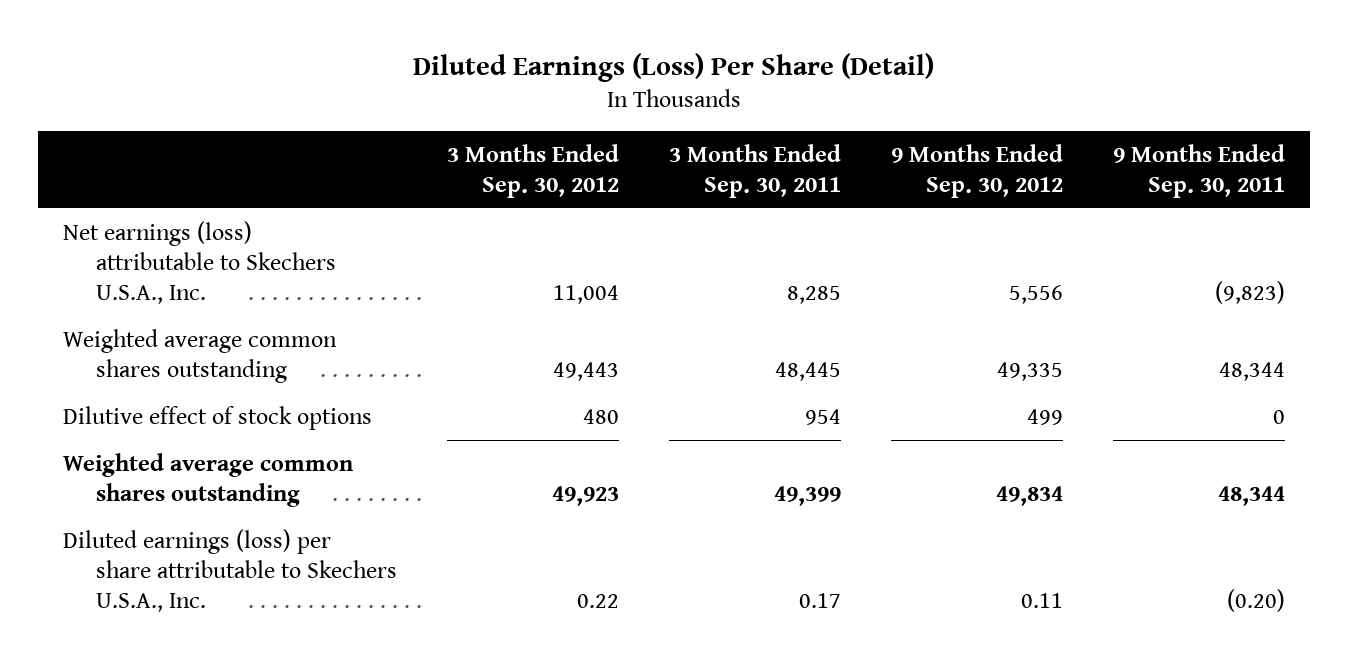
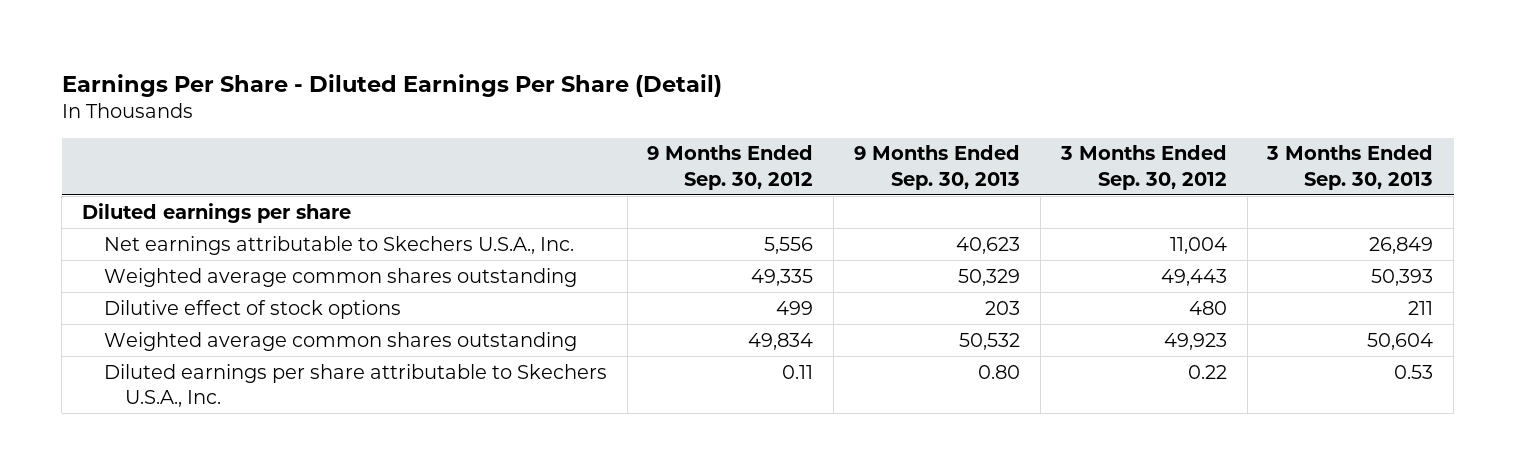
- Diluted Earnings (Loss) Per Share (Detail)
+ Earnings Per Share - Diluted Earnings Per Share (Detail)
- | 3 Months Ended Sep. 30, 2012 | 3 Months Ended Sep. 30, 2011 | 9 Months Ended Sep. 30, 2012 | 9 Months Ended Sep. 30, 2011
+ | 9 Months Ended Sep. 30, 2012 | 9 Months Ended Sep. 30, 2013 | 3 Months Ended Sep. 30, 2012 | 3 Months Ended Sep. 30, 2013
- Net earnings (loss) attributable to Skechers U.S.A., Inc. | 11,004 | 8,285 | 5,556 | (9,823)
+ Diluted earnings per share
+ Net earnings attributable to Skechers U.S.A., Inc. | 5,556 | 40,623 | 11,004 | 26,849
- Diluted earnings (loss) per share attributable to Skechers U.S.A., Inc. | 0.22 | 0.17 | 0.11 | (0.20)
+ Diluted earnings per share attributable to Skechers U.S.A., Inc. | 0.11 | 0.80 | 0.22 | 0.53

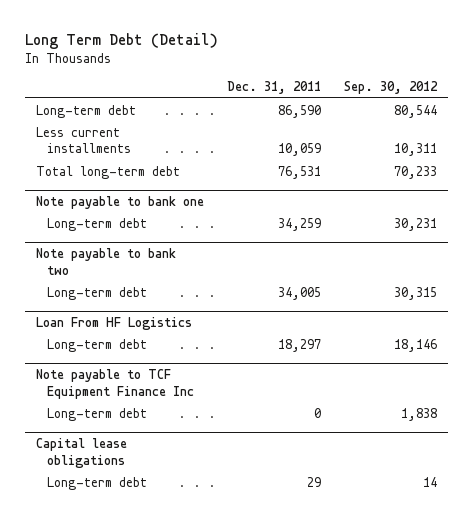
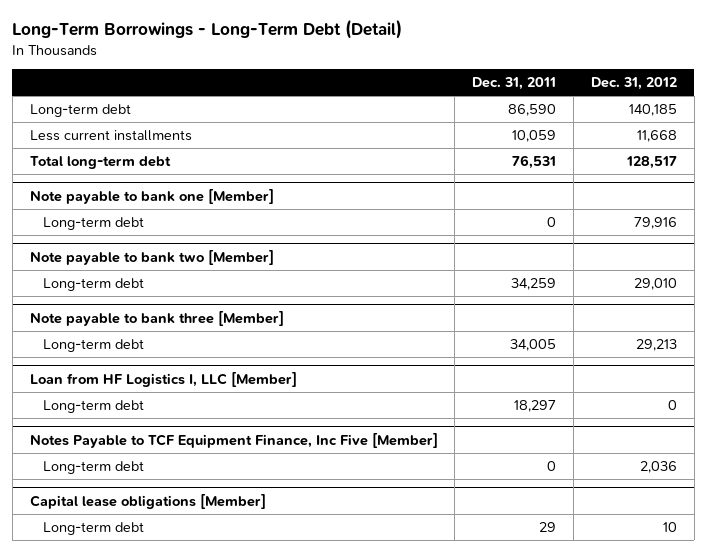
- Long Term Debt (Detail)
+ Long-Term Borrowings - Long-Term Debt (Detail)
- | Dec. 31, 2011 | Sep. 30, 2012
+ | Dec. 31, 2011 | Dec. 31, 2012
- Note payable to bank one
+ Note payable to bank one [Member]
+ Long-term debt | 0 | 79,916
+ Note payable to bank two [Member]
- Note payable to bank two
+ Note payable to bank three [Member]
- Loan From HF Logistics
+ Loan from HF Logistics I, LLC [Member]
- Note payable to TCF Equipment Finance Inc
+ Notes Payable to TCF Equipment Finance, Inc Five [Member]
- Capital lease obligations
+ Capital lease obligations [Member]

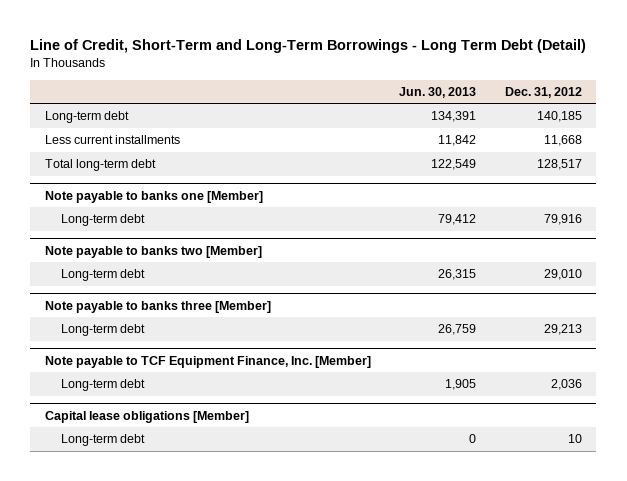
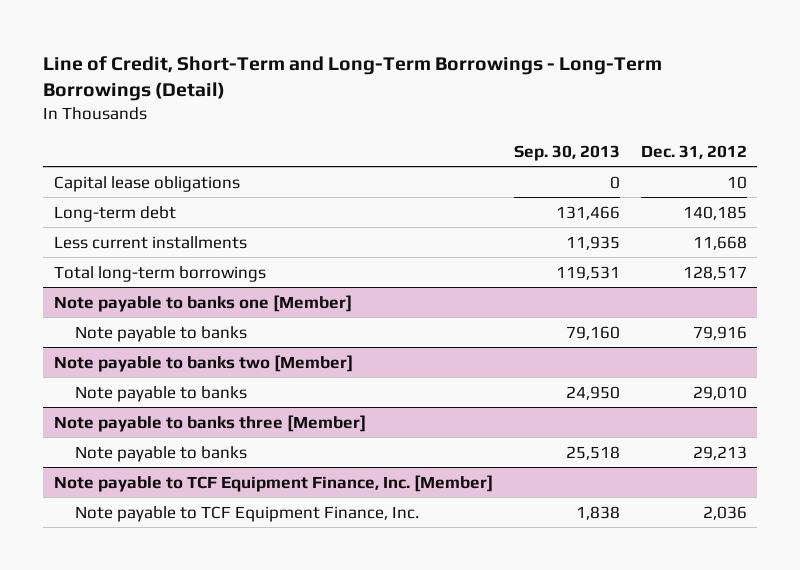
- Line of Credit, Short-Term and Long-Term Borrowings - Long Term Debt (Detail)
+ Line of Credit, Short-Term and Long-Term Borrowings - Long-Term Borrowings (Detail)
- | Jun. 30, 2013 | Dec. 31, 2012
+ | Sep. 30, 2013 | Dec. 31, 2012
+ Capital lease obligations | 0 | 10
- Total long-term debt | 122,549 | 128,517
+ Total long-term borrowings | 119,531 | 128,517
@ Note payable to banks one [Member]
- Long-term debt | 79,412 | 79,916
+ Note payable to banks | 79,160 | 79,916
@ Note payable to banks two [Member]
- Long-term debt | 26,315 | 29,010
+ Note payable to banks | 24,950 | 29,010
@ Note payable to banks three [Member]
- Long-term debt | 26,759 | 29,213
+ Note payable to banks | 25,518 | 29,213
@ Note payable to TCF Equipment Finance, Inc. [Member]
- Long-term debt | 1,905 | 2,036
- Capital lease obligations [Member]
- Long-term debt | 0 | 10
@ Note payable to TCF Equipment Finance, Inc. [Member]
+ Note payable to TCF Equipment Finance, Inc. | 1,838 | 2,036

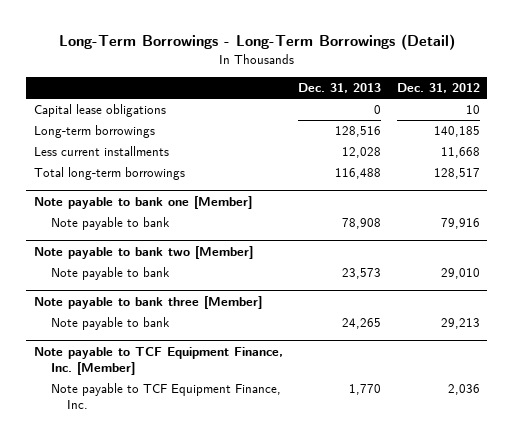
- Line of Credit, Short-Term and Long-Term Borrowings - Long-Term Borrowings (Detail)
+ Long-Term Borrowings - Long-Term Borrowings (Detail)
- | Sep. 30, 2013 | Dec. 31, 2012
+ | Dec. 31, 2013 | Dec. 31, 2012
- Long-term debt | 131,466 | 140,185
+ Long-term borrowings | 128,516 | 140,185
- Note payable to banks one [Member]
- Note payable to banks | 79,160 | 79,916
- Note payable to banks two [Member]
- Note payable to banks | 24,950 | 29,010
- Note payable to banks three [Member]
- Note payable to banks | 25,518 | 29,213
+ Note payable to bank one [Member]
+ Note payable to bank | 78,908 | 79,916
+ Note payable to bank two [Member]
+ Note payable to bank | 23,573 | 29,010
+ Note payable to bank three [Member]
+ Note payable to bank | 24,265 | 29,213

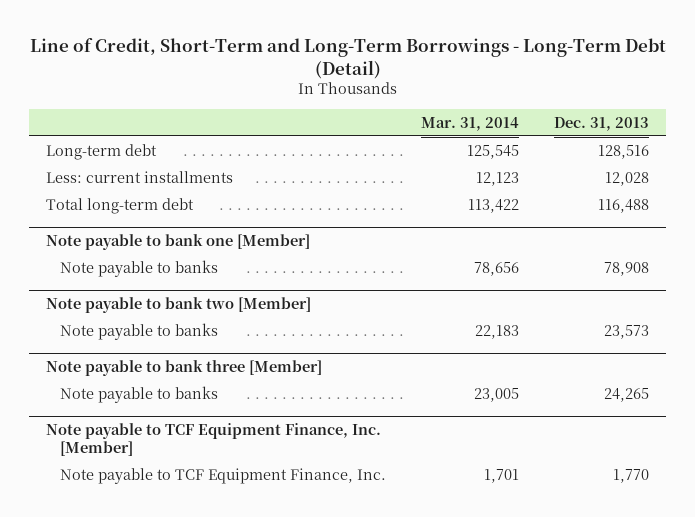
- Long-Term Borrowings - Long-Term Borrowings (Detail)
+ Line of Credit, Short-Term and Long-Term Borrowings - Long-Term Debt (Detail)
- | Dec. 31, 2013 | Dec. 31, 2012
+ | Mar. 31, 2014 | Dec. 31, 2013
- Capital lease obligations | 0 | 10
- Long-term borrowings | 128,516 | 140,185
- Less current installments | 12,028 | 11,668
- Total long-term borrowings | 116,488 | 128,517
+ Long-term debt | 125,545 | 128,516
+ Less: current installments | 12,123 | 12,028
+ Total long-term debt | 113,422 | 116,488
@ Note payable to bank one [Member]
- Note payable to bank | 78,908 | 79,916
+ Note payable to banks | 78,656 | 78,908
@ Note payable to bank two [Member]
- Note payable to bank | 23,573 | 29,010
+ Note payable to banks | 22,183 | 23,573
@ Note payable to bank three [Member]
- Note payable to bank | 24,265 | 29,213
+ Note payable to banks | 23,005 | 24,265

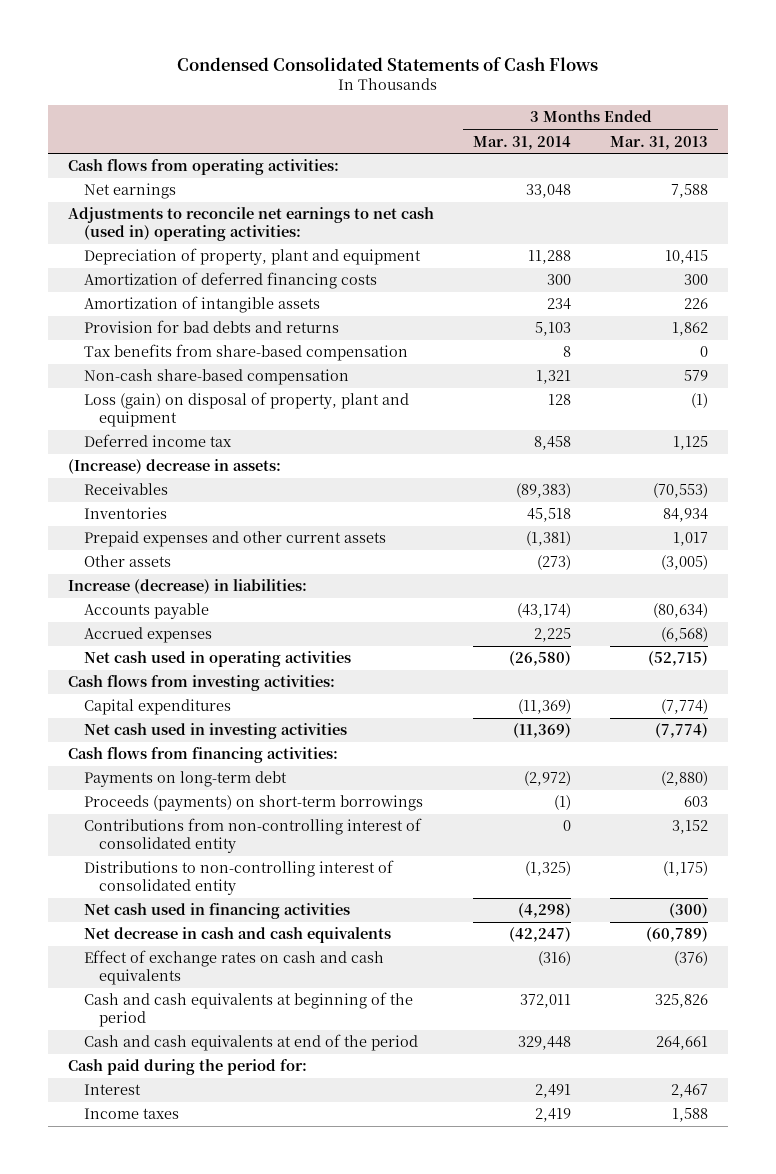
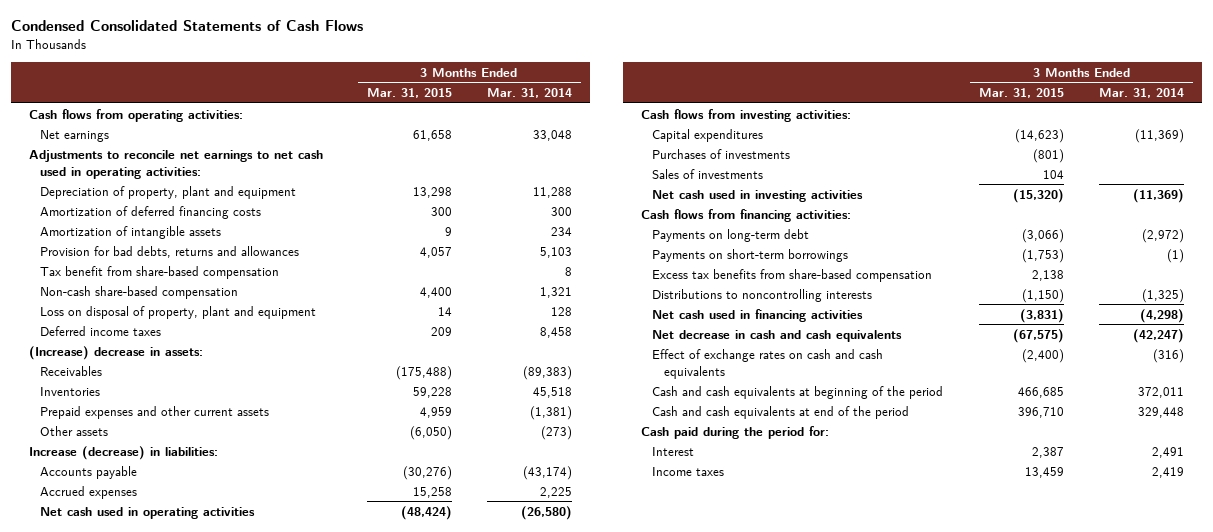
- | 3 Months Ended Mar. 31, 2014 | 3 Months Ended Mar. 31, 2013
+ | 3 Months Ended Mar. 31, 2015 | 3 Months Ended Mar. 31, 2014
- Adjustments to reconcile net earnings to net cash (used in) operating activities:
+ Adjustments to reconcile net earnings to net cash used in operating activities:
- Provision for bad debts and returns | 5,103 | 1,862
- Tax benefits from share-based compensation | 8 | 0
+ Provision for bad debts, returns and allowances | 4,057 | 5,103
+ Tax benefit from share-based compensation | | 8
- Loss (gain) on disposal of property, plant and equipment | 128 | (1)
- Deferred income tax | 8,458 | 1,125
+ Loss on disposal of property, plant and equipment | 14 | 128
+ Deferred income taxes | 209 | 8,458
+ Purchases of investments | (801) |
+ Sales of investments | 104 |
- Proceeds (payments) on short-term borrowings | (1) | 603
- Contributions from non-controlling interest of consolidated entity | 0 | 3,152
- Distributions to non-controlling interest of consolidated entity | (1,325) | (1,175)
+ Payments on short-term borrowings | (1,753) | (1)
+ Excess tax benefits from share-based compensation | 2,138 |
+ Distributions to noncontrolling interests | (1,150) | (1,325)

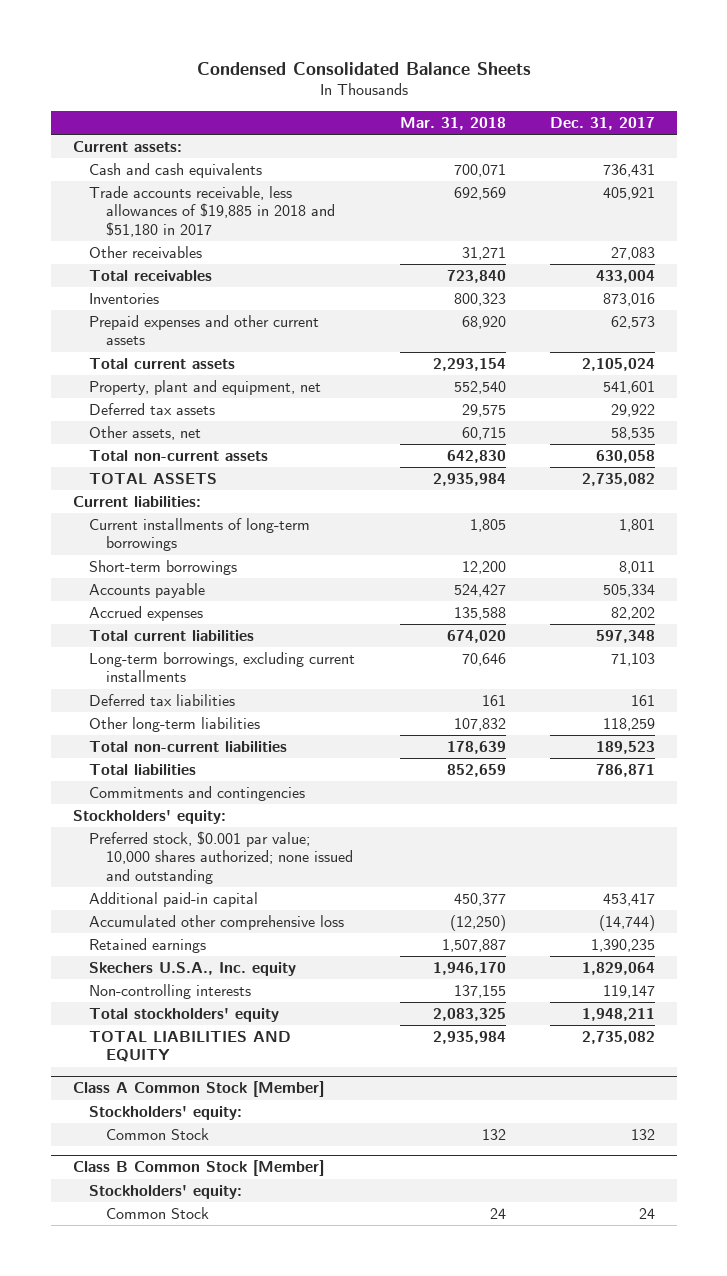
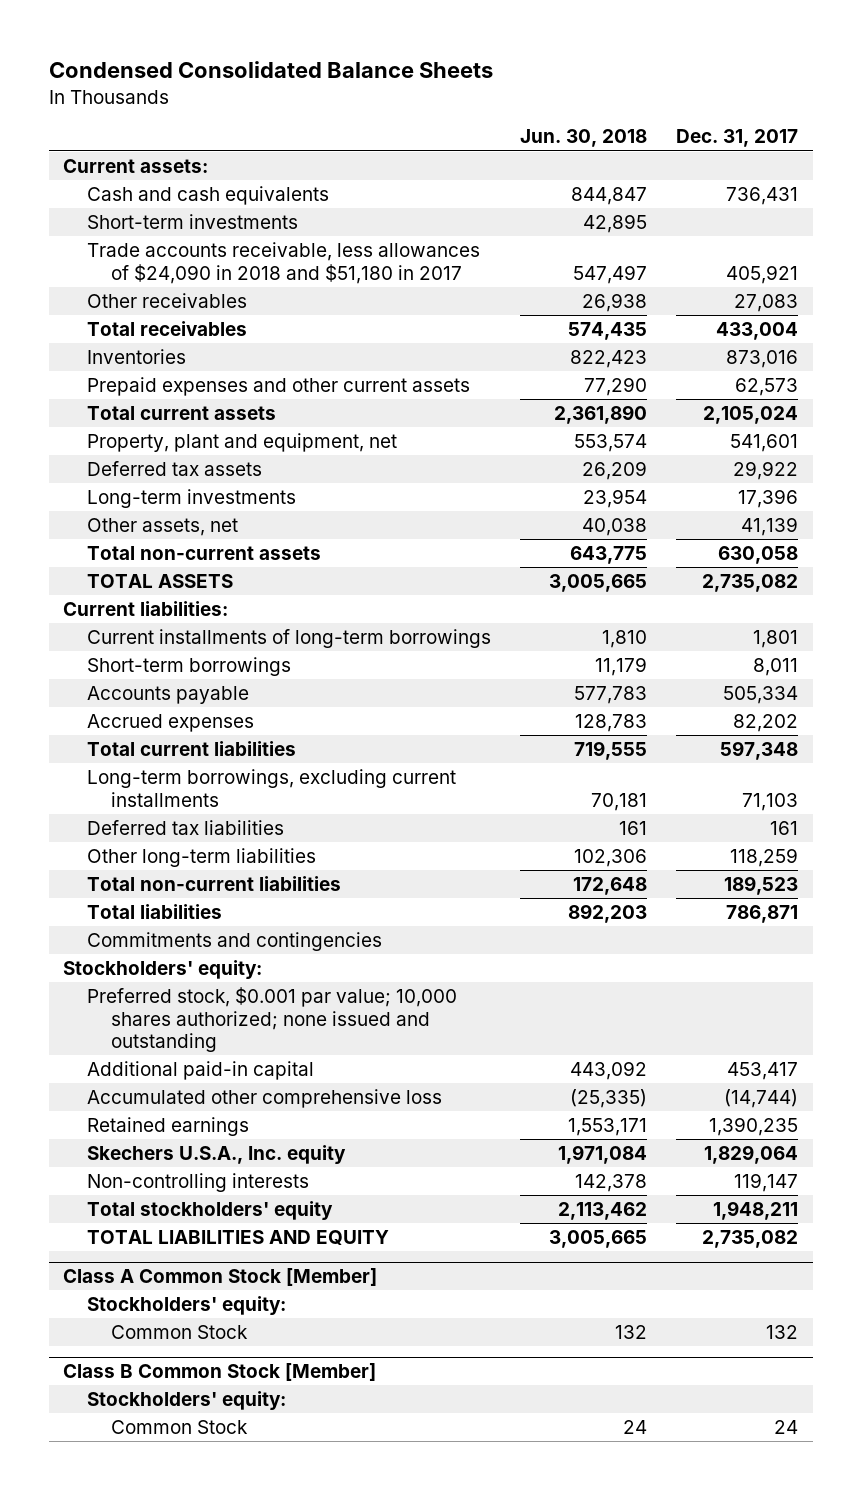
- | Mar. 31, 2018 | Dec. 31, 2017
+ | Jun. 30, 2018 | Dec. 31, 2017
- Trade accounts receivable, less allowances of $19,885 in 2018 and $51,180 in 2017 | 692,569 | 405,921
+ Short-term investments | 42,895 |
+ Trade accounts receivable, less allowances of $24,090 in 2018 and $51,180 in 2017 | 547,497 | 405,921
- Other assets, net | 60,715 | 58,535
+ Long-term investments | 23,954 | 17,396
+ Other assets, net | 40,038 | 41,139

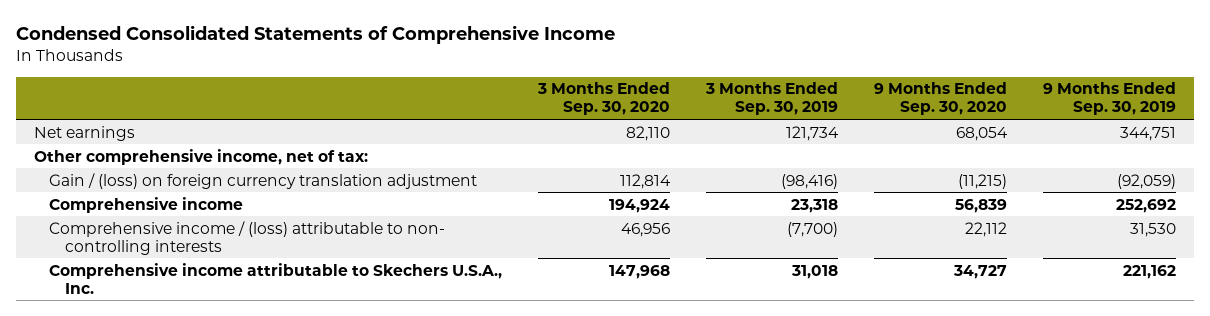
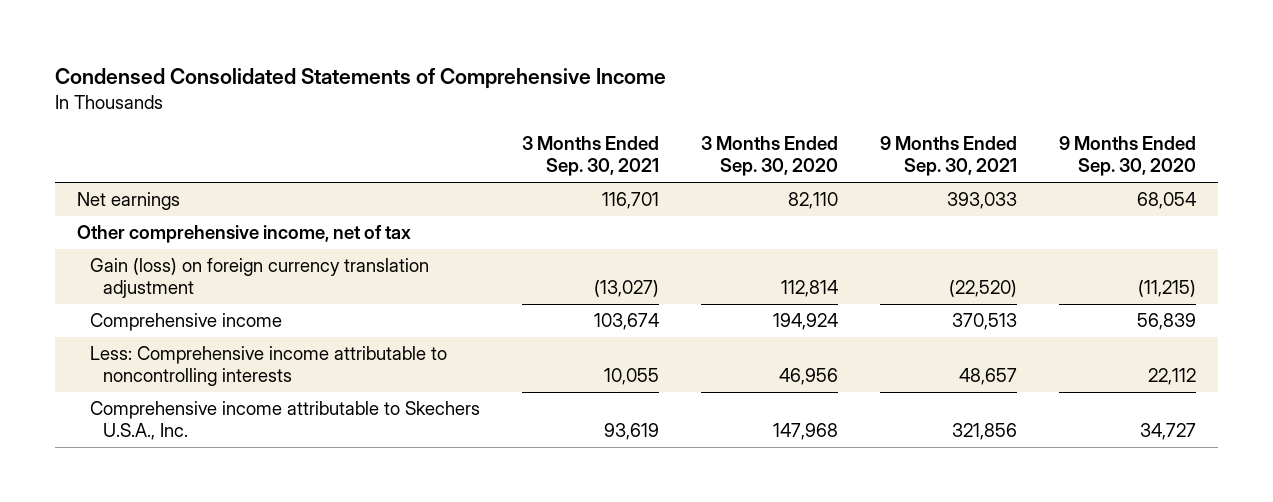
- | 3 Months Ended Sep. 30, 2020 | 3 Months Ended Sep. 30, 2019 | 9 Months Ended Sep. 30, 2020 | 9 Months Ended Sep. 30, 2019
+ | 3 Months Ended Sep. 30, 2021 | 3 Months Ended Sep. 30, 2020 | 9 Months Ended Sep. 30, 2021 | 9 Months Ended Sep. 30, 2020
- Other comprehensive income, net of tax:
- Gain / (loss) on foreign currency translation adjustment | 112,814 | (98,416) | (11,215) | (92,059)
+ Other comprehensive income, net of tax
+ Gain (loss) on foreign currency translation adjustment | (13,027) | 112,814 | (22,520) | (11,215)
- Comprehensive income / (loss) attributable to non- controlling interests | 46,956 | (7,700) | 22,112 | 31,530
+ Less: Comprehensive income attributable to noncontrolling interests | 10,055 | 46,956 | 48,657 | 22,112

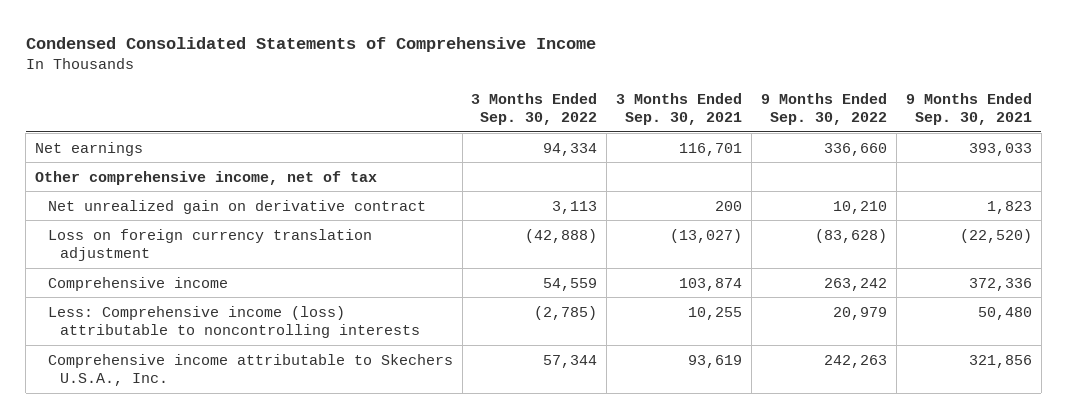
- | 3 Months Ended Sep. 30, 2021 | 3 Months Ended Sep. 30, 2020 | 9 Months Ended Sep. 30, 2021 | 9 Months Ended Sep. 30, 2020
+ | 3 Months Ended Sep. 30, 2022 | 3 Months Ended Sep. 30, 2021 | 9 Months Ended Sep. 30, 2022 | 9 Months Ended Sep. 30, 2021
- Gain (loss) on foreign currency translation adjustment | (13,027) | 112,814 | (22,520) | (11,215)
- Comprehensive income | 103,674 | 194,924 | 370,513 | 56,839
- Less: Comprehensive income attributable to noncontrolling interests | 10,055 | 46,956 | 48,657 | 22,112
+ Net unrealized gain on derivative contract | 3,113 | 200 | 10,210 | 1,823
+ Loss on foreign currency translation adjustment | (42,888) | (13,027) | (83,628) | (22,520)
+ Comprehensive income | 54,559 | 103,874 | 263,242 | 372,336
+ Less: Comprehensive income (loss) attributable to noncontrolling interests | (2,785) | 10,255 | 20,979 | 50,480

